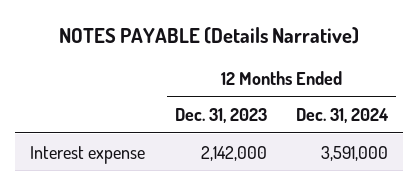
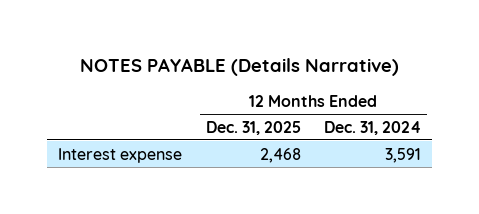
- | 12 Months Ended Dec. 31, 2023 | 12 Months Ended Dec. 31, 2024
+ | 12 Months Ended Dec. 31, 2025 | 12 Months Ended Dec. 31, 2024
- Interest expense | 2,142,000 | 3,591,000
+ Interest expense | 2,468 | 3,591

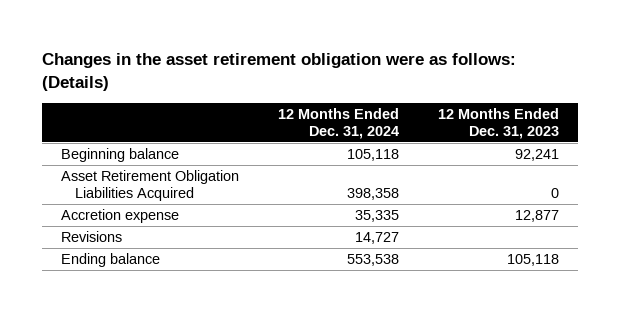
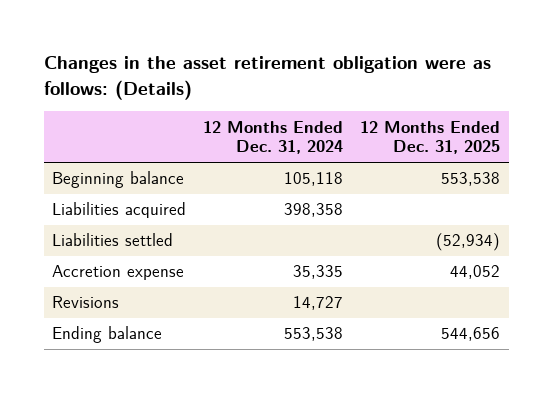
- | 12 Months Ended Dec. 31, 2024 | 12 Months Ended Dec. 31, 2023
+ | 12 Months Ended Dec. 31, 2024 | 12 Months Ended Dec. 31, 2025
- Asset Retirement Obligation Liabilities Acquired | 398,358 | 0
+ Liabilities acquired | 398,358 |
+ Liabilities settled | | (52,934)

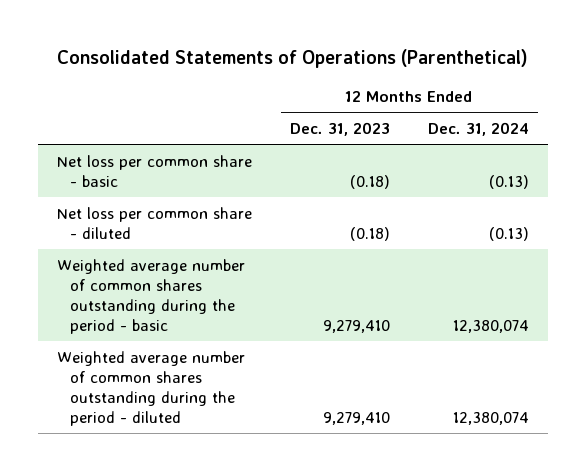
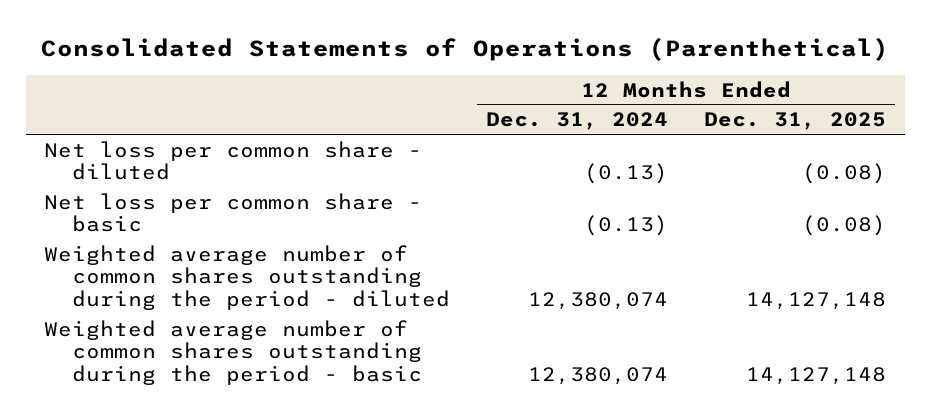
- | 12 Months Ended Dec. 31, 2023 | 12 Months Ended Dec. 31, 2024
+ | 12 Months Ended Dec. 31, 2024 | 12 Months Ended Dec. 31, 2025
moved down: Net loss per common share - basic | (0.13) | (0.08)
moved down: Weighted average number of common shares outstanding during the period - basic | 12,380,074 | 14,127,148

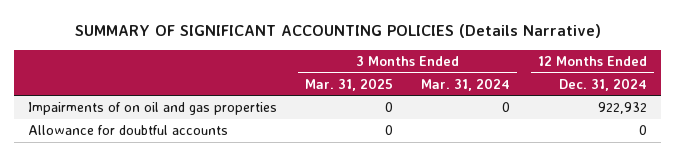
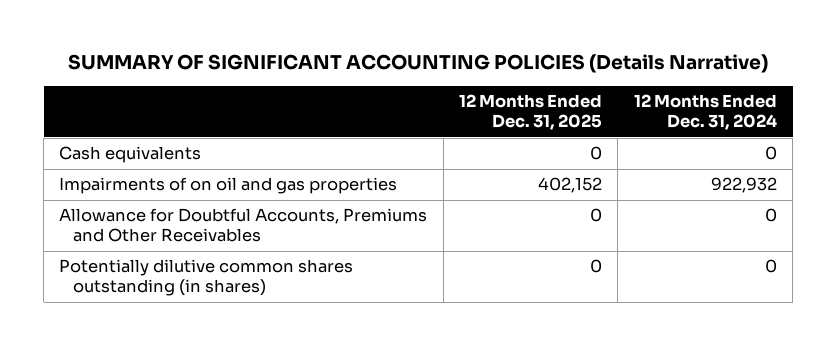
- | 3 Months Ended Mar. 31, 2025 | 3 Months Ended Mar. 31, 2024 | 12 Months Ended Dec. 31, 2024
+ | 12 Months Ended Dec. 31, 2025 | 12 Months Ended Dec. 31, 2024
+ Cash equivalents | 0 | 0
- Allowance for doubtful accounts | 0 | | 0
+ Allowance for Doubtful Accounts, Premiums and Other Receivables | 0 | 0
+ Potentially dilutive common shares outstanding (in shares) | 0 | 0

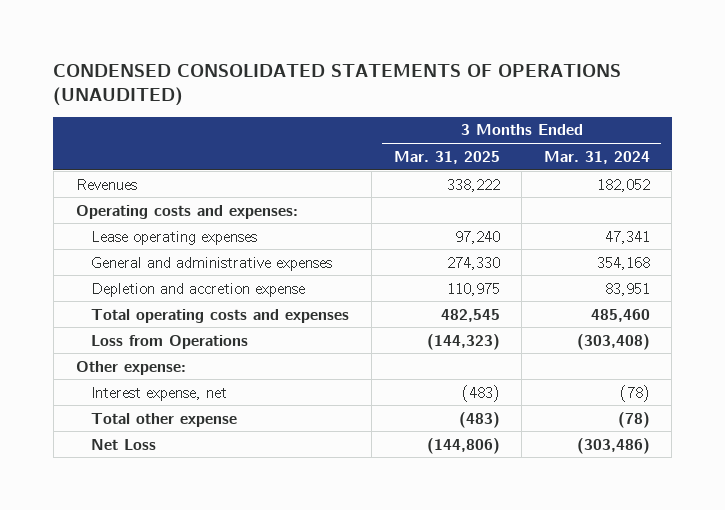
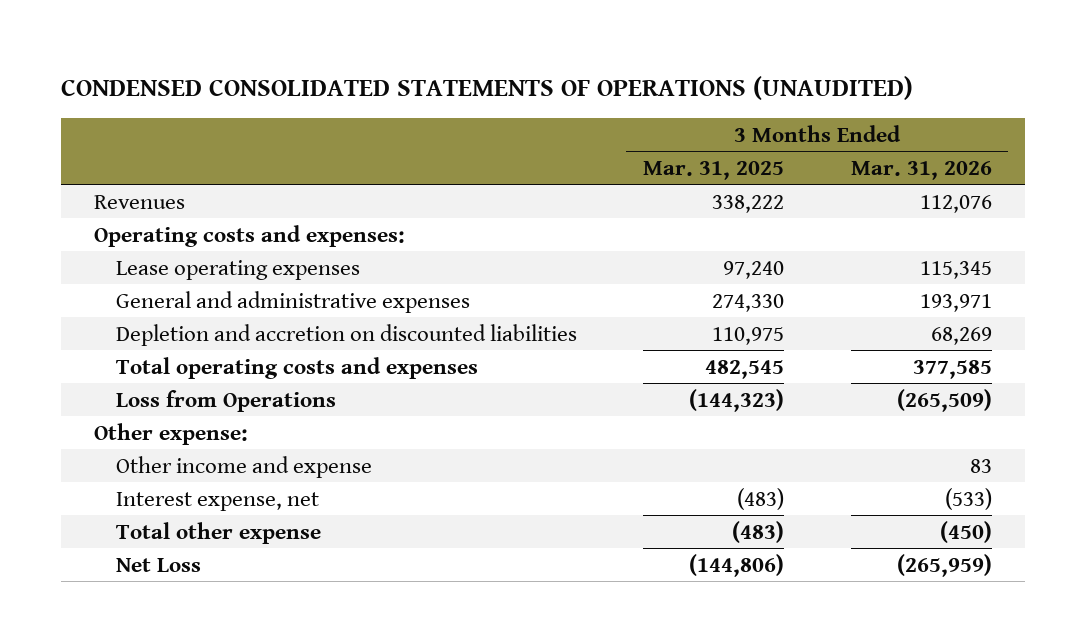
- | 3 Months Ended Mar. 31, 2025 | 3 Months Ended Mar. 31, 2024
+ | 3 Months Ended Mar. 31, 2025 | 3 Months Ended Mar. 31, 2026
- Depletion and accretion expense | 110,975 | 83,951
+ Depletion and accretion on discounted liabilities | 110,975 | 68,269
+ Other income and expense | | 83

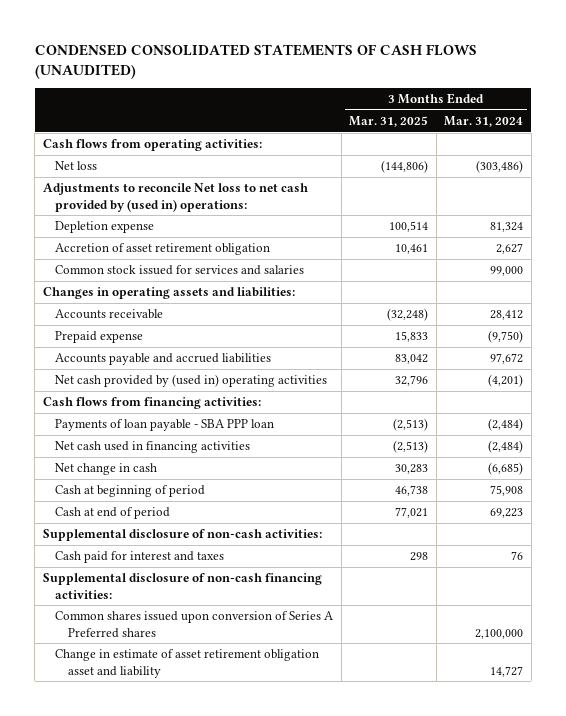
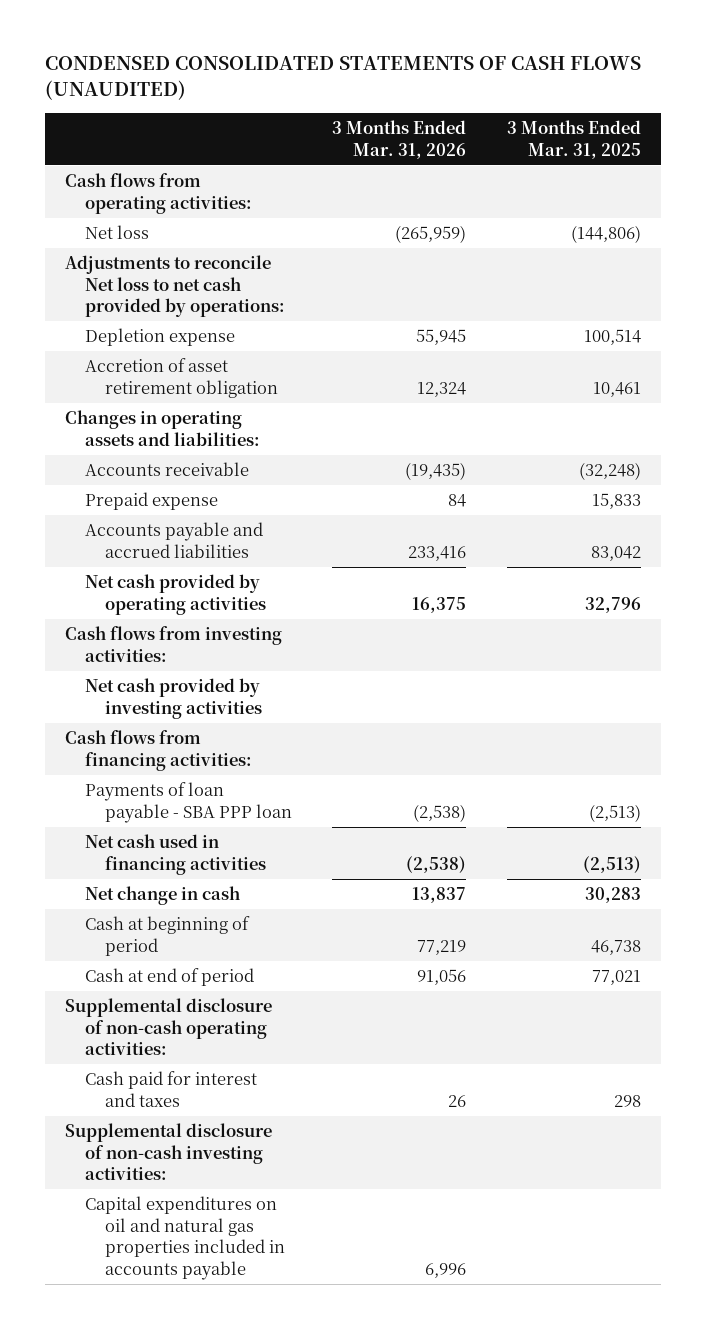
- | 3 Months Ended Mar. 31, 2025 | 3 Months Ended Mar. 31, 2024
+ | 3 Months Ended Mar. 31, 2026 | 3 Months Ended Mar. 31, 2025
- Adjustments to reconcile Net loss to net cash provided by (used in) operations:
+ Adjustments to reconcile Net loss to net cash provided by operations:
- Common stock issued for services and salaries | | 99,000
- Net cash provided by (used in) operating activities | 32,796 | (4,201)
+ Net cash provided by operating activities | 16,375 | 32,796
+ Cash flows from investing activities:
+ Net cash provided by investing activities
- Supplemental disclosure of non-cash activities:
+ Supplemental disclosure of non-cash operating activities:
- Supplemental disclosure of non-cash financing activities:
- Common shares issued upon conversion of Series A Preferred shares | | 2,100,000
- Change in estimate of asset retirement obligation asset and liability | | 14,727
+ Supplemental disclosure of non-cash investing activities:
+ Capital expenditures on oil and natural gas properties included in accounts payable | 6,996 |

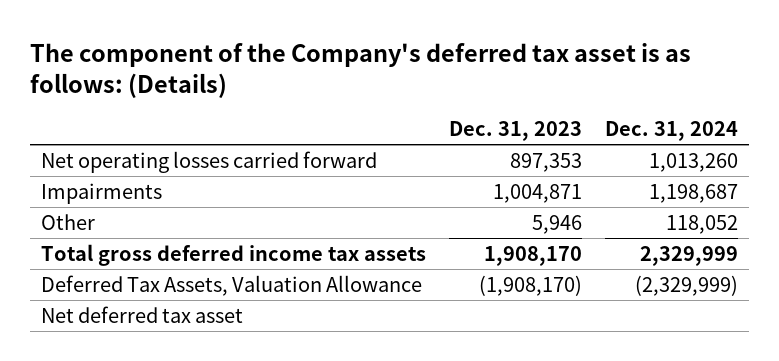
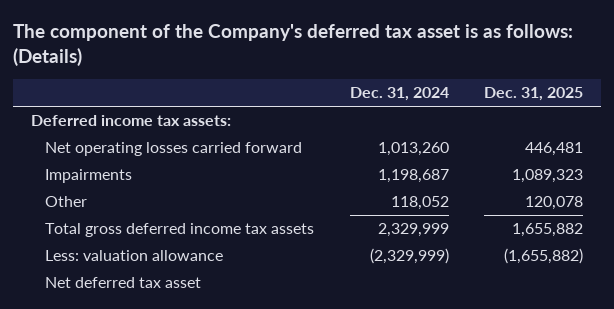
- | Dec. 31, 2023 | Dec. 31, 2024
+ | Dec. 31, 2024 | Dec. 31, 2025
+ Deferred income tax assets:
- Deferred Tax Assets, Valuation Allowance | (1,908,170) | (2,329,999)
+ Less: valuation allowance | (2,329,999) | (1,655,882)

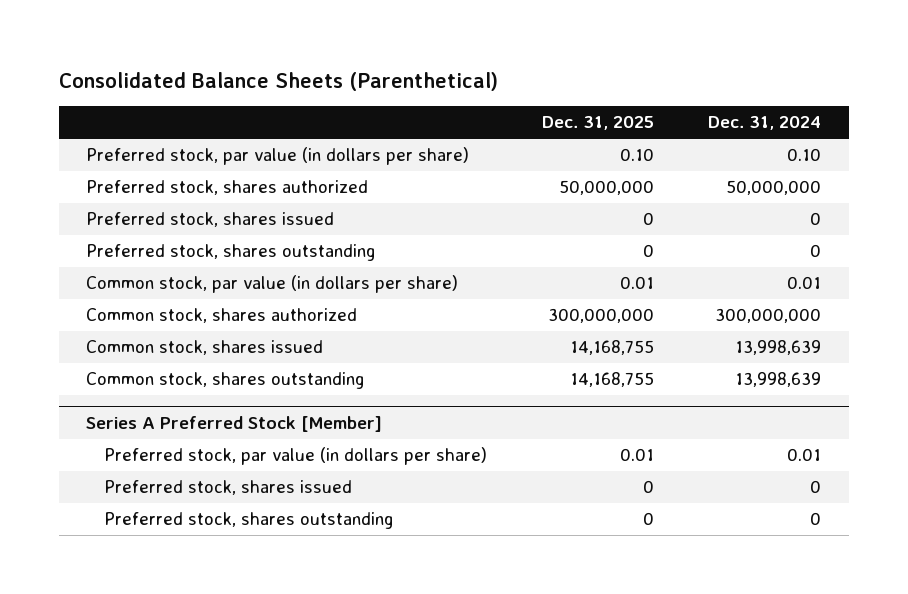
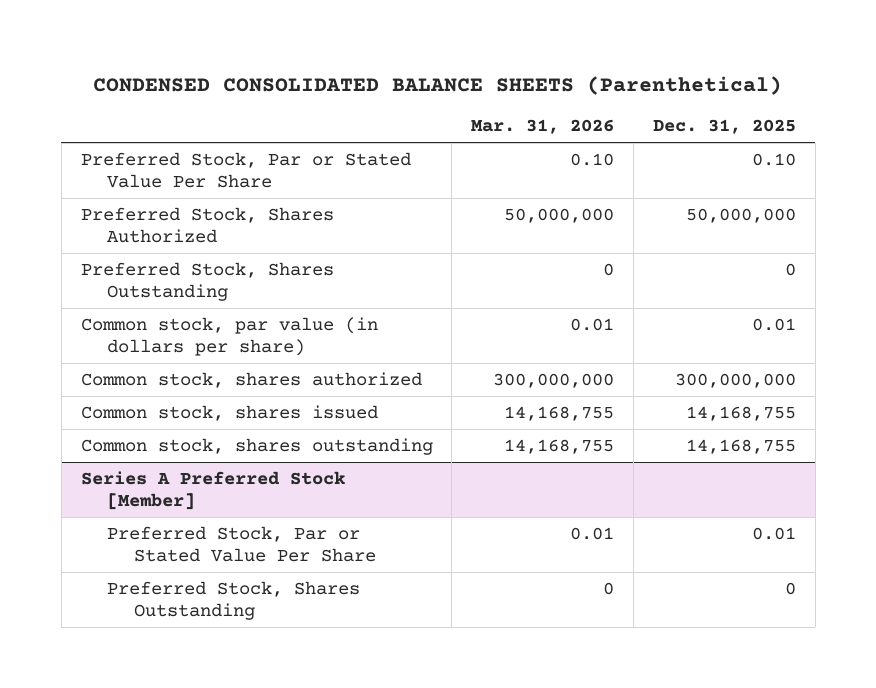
- Consolidated Balance Sheets (Parenthetical)
+ CONDENSED CONSOLIDATED BALANCE SHEETS (Parenthetical)
- | Dec. 31, 2025 | Dec. 31, 2024
+ | Mar. 31, 2026 | Dec. 31, 2025
- Preferred stock, par value (in dollars per share) | 0.10 | 0.10
- Preferred stock, shares authorized | 50,000,000 | 50,000,000
- Preferred stock, shares issued | 0 | 0
- Preferred stock, shares outstanding | 0 | 0
+ Preferred Stock, Par or Stated Value Per Share | 0.10 | 0.10
+ Preferred Stock, Shares Authorized | 50,000,000 | 50,000,000
+ Preferred Stock, Shares Outstanding | 0 | 0
@ Series A Preferred Stock [Member]
- Preferred stock, par value (in dollars per share) | 0.01 | 0.01
- Preferred stock, shares issued | 0 | 0
- Preferred stock, shares outstanding | 0 | 0
+ Preferred Stock, Par or Stated Value Per Share | 0.01 | 0.01
+ Preferred Stock, Shares Outstanding | 0 | 0

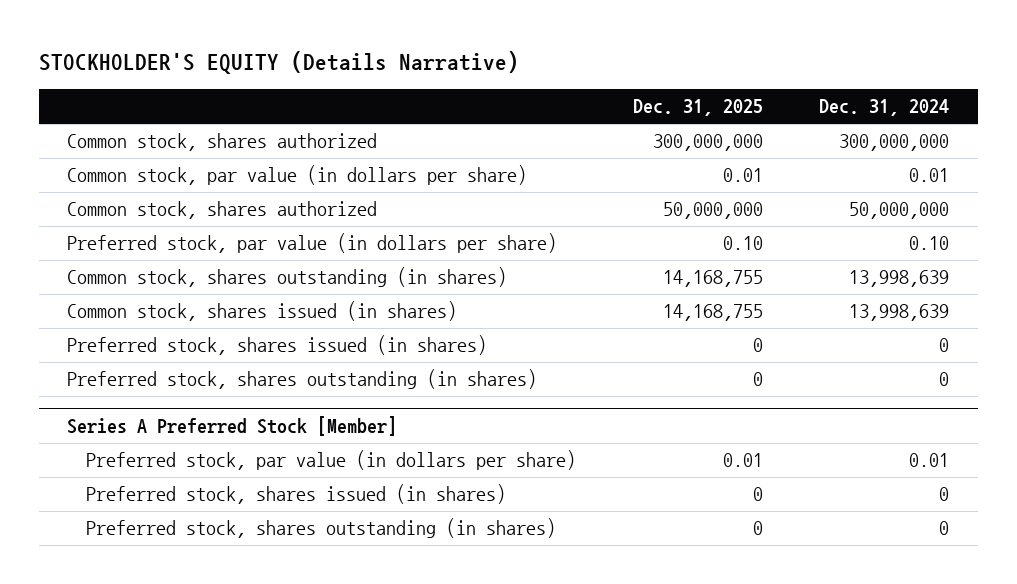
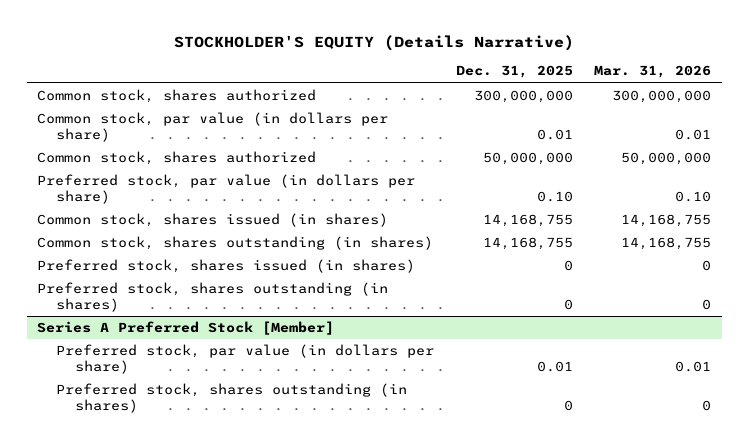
- | Dec. 31, 2025 | Dec. 31, 2024
+ | Dec. 31, 2025 | Mar. 31, 2026
moved down: Common stock, shares outstanding (in shares) | 14,168,755 | 14,168,755
@ Series A Preferred Stock [Member]
- Preferred stock, shares issued (in shares) | 0 | 0

